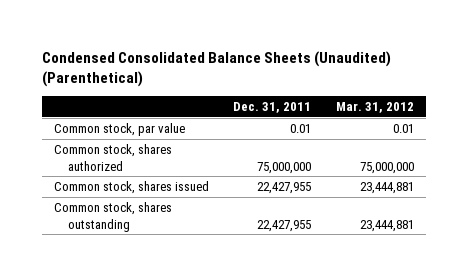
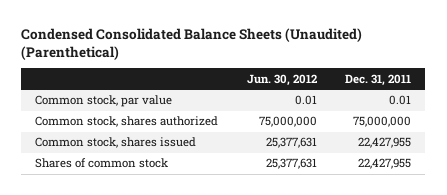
- | Dec. 31, 2011 | Mar. 31, 2012
+ | Jun. 30, 2012 | Dec. 31, 2011
- Common stock, shares outstanding | 22,427,955 | 23,444,881
+ Shares of common stock | 25,377,631 | 22,427,955

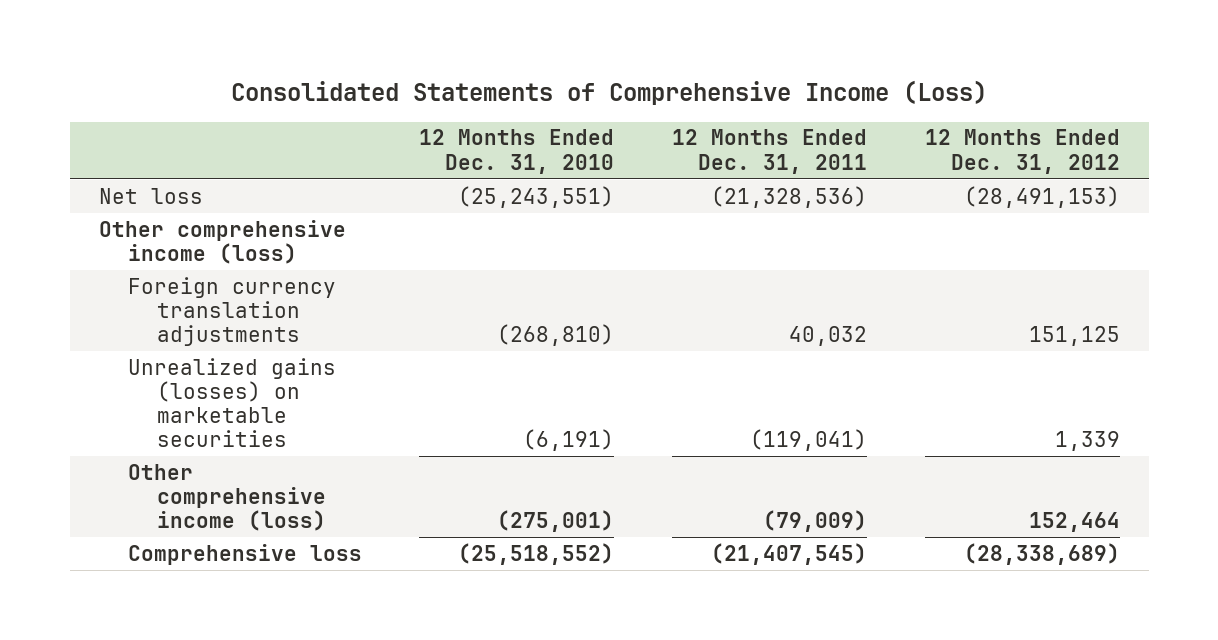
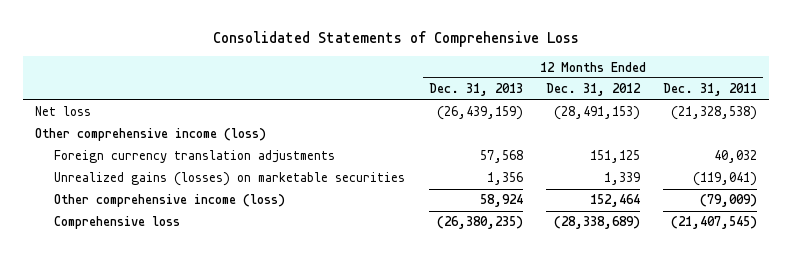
- Consolidated Statements of Comprehensive Income (Loss)
+ Consolidated Statements of Comprehensive Loss
- | 12 Months Ended Dec. 31, 2010 | 12 Months Ended Dec. 31, 2011 | 12 Months Ended Dec. 31, 2012
+ | 12 Months Ended Dec. 31, 2013 | 12 Months Ended Dec. 31, 2012 | 12 Months Ended Dec. 31, 2011
- Net loss | (25,243,551) | (21,328,536) | (28,491,153)
+ Net loss | (26,439,159) | (28,491,153) | (21,328,538)

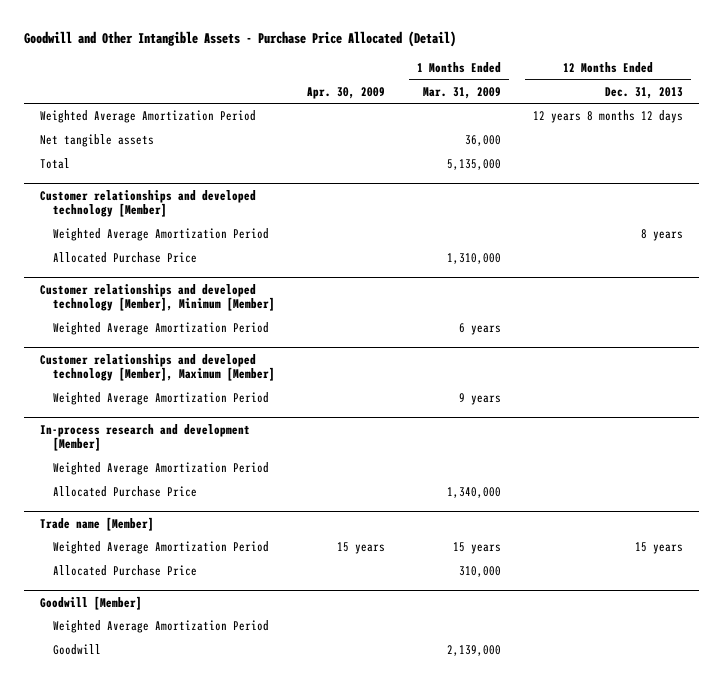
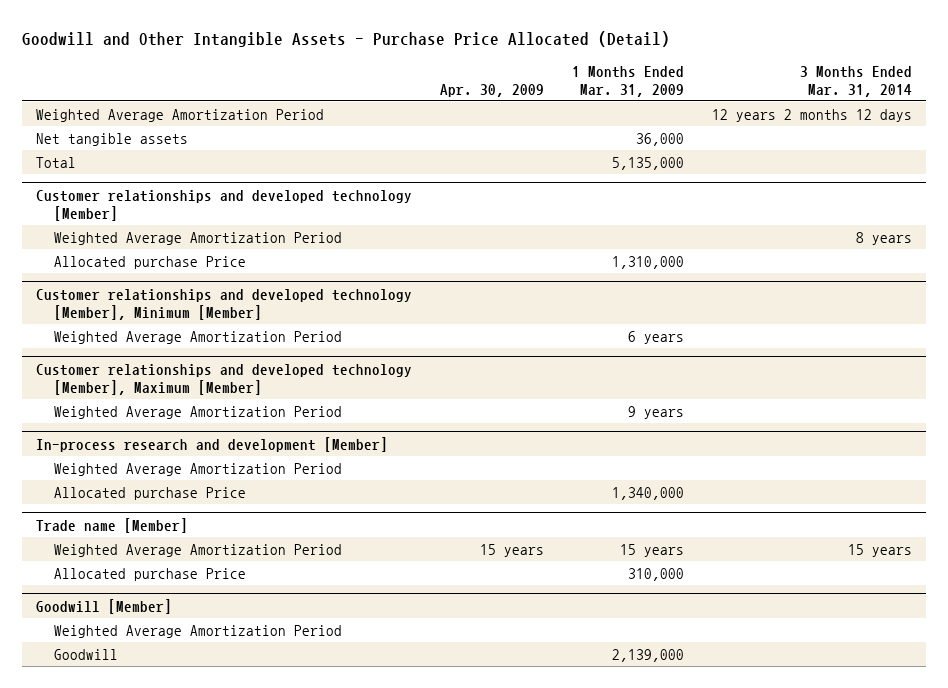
- | Apr. 30, 2009 | 1 Months Ended Mar. 31, 2009 | 12 Months Ended Dec. 31, 2013
+ | Apr. 30, 2009 | 1 Months Ended Mar. 31, 2009 | 3 Months Ended Mar. 31, 2014
@ Customer relationships and developed technology [Member]
- Allocated Purchase Price | | 1,310,000 |
+ Allocated purchase Price | | 1,310,000 |
@ In-process research and development [Member]
- Allocated Purchase Price | | 1,340,000 |
+ Allocated purchase Price | | 1,340,000 |
@ Trade name [Member]
- Allocated Purchase Price | | 310,000 |
+ Allocated purchase Price | | 310,000 |

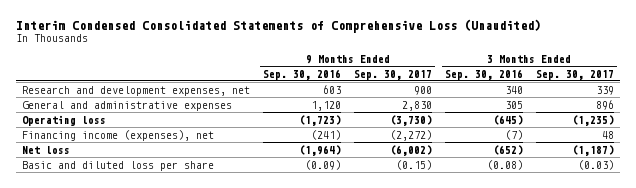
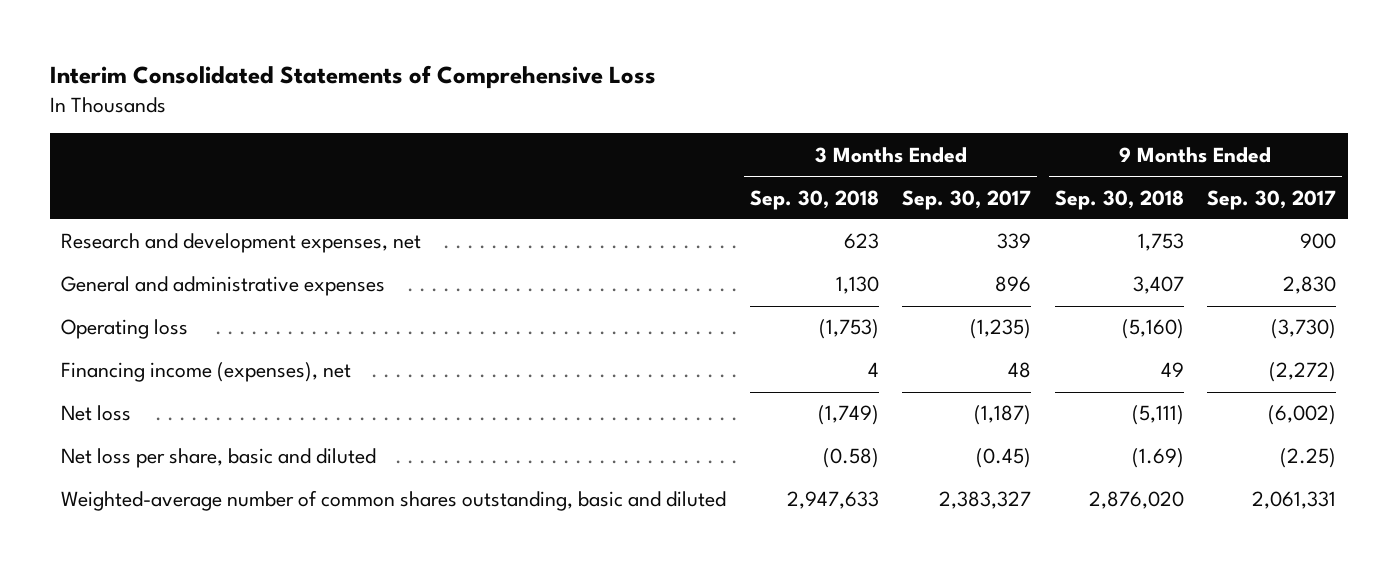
- Interim Condensed Consolidated Statements of Comprehensive Loss (Unaudited)
+ Interim Consolidated Statements of Comprehensive Loss
- | 9 Months Ended Sep. 30, 2016 | 9 Months Ended Sep. 30, 2017 | 3 Months Ended Sep. 30, 2016 | 3 Months Ended Sep. 30, 2017
+ | 3 Months Ended Sep. 30, 2018 | 3 Months Ended Sep. 30, 2017 | 9 Months Ended Sep. 30, 2018 | 9 Months Ended Sep. 30, 2017
- Basic and diluted loss per share | (0.09) | (0.15) | (0.08) | (0.03)
+ Net loss per share, basic and diluted | (0.58) | (0.45) | (1.69) | (2.25)
+ Weighted-average number of common shares outstanding, basic and diluted | 2,947,633 | 2,383,327 | 2,876,020 | 2,061,331

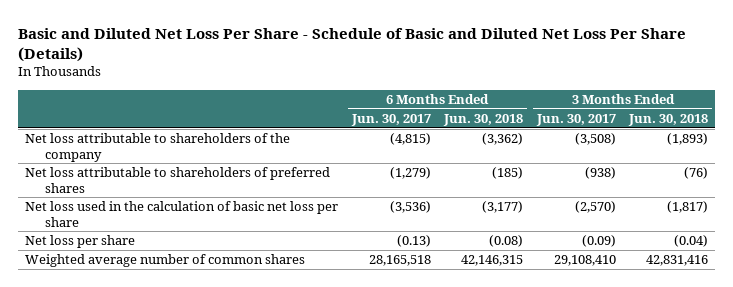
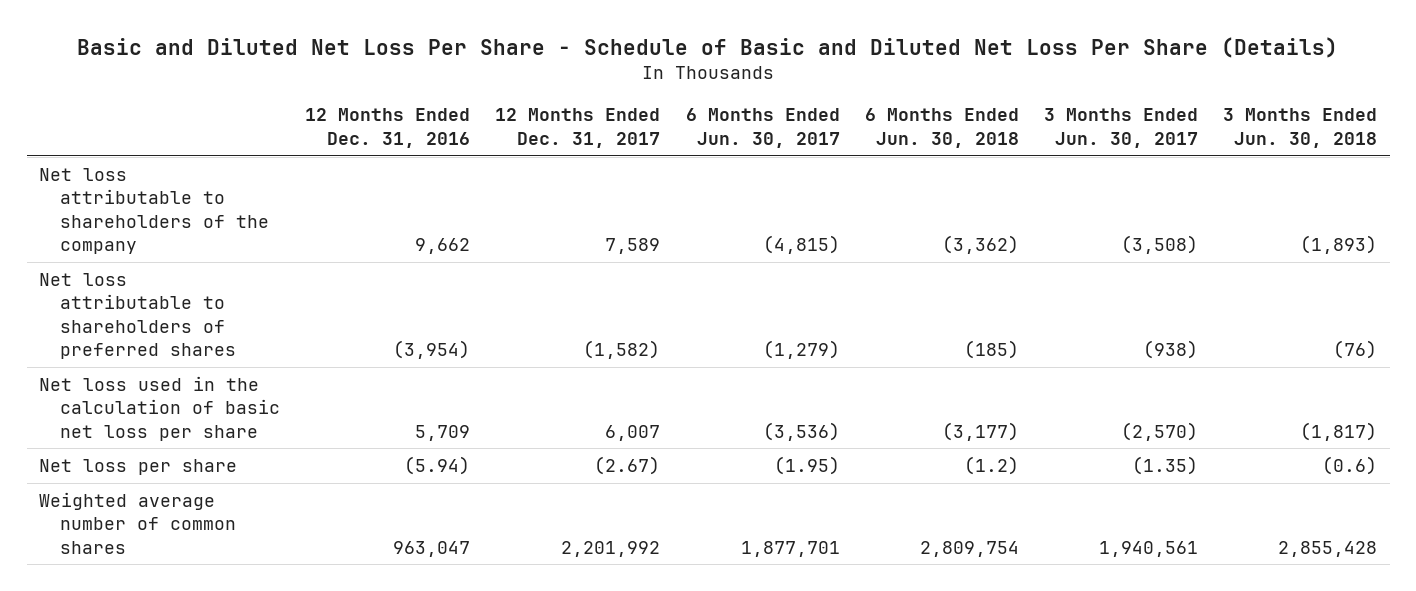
- | 6 Months Ended Jun. 30, 2017 | 6 Months Ended Jun. 30, 2018 | 3 Months Ended Jun. 30, 2017 | 3 Months Ended Jun. 30, 2018
+ | 12 Months Ended Dec. 31, 2016 | 12 Months Ended Dec. 31, 2017 | 6 Months Ended Jun. 30, 2017 | 6 Months Ended Jun. 30, 2018 | 3 Months Ended Jun. 30, 2017 | 3 Months Ended Jun. 30, 2018
- Net loss per share | (0.13) | (0.08) | (0.09) | (0.04)
- Weighted average number of common shares | 28,165,518 | 42,146,315 | 29,108,410 | 42,831,416
+ Net loss per share | (5.94) | (2.67) | (1.95) | (1.2) | (1.35) | (0.6)
+ Weighted average number of common shares | 963,047 | 2,201,992 | 1,877,701 | 2,809,754 | 1,940,561 | 2,855,428

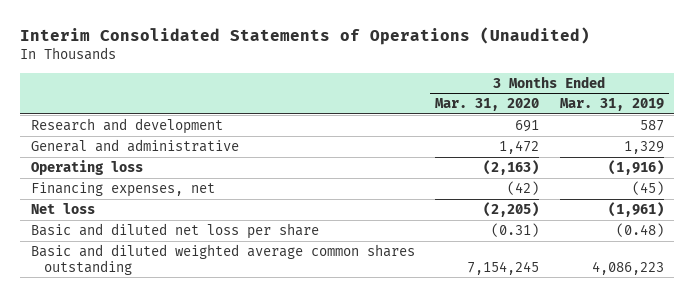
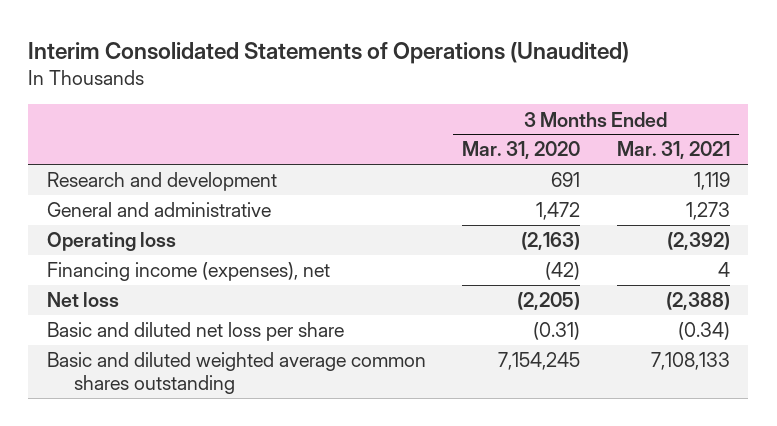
- | 3 Months Ended Mar. 31, 2020 | 3 Months Ended Mar. 31, 2019
+ | 3 Months Ended Mar. 31, 2020 | 3 Months Ended Mar. 31, 2021
- Financing expenses, net | (42) | (45)
+ Financing income (expenses), net | (42) | 4

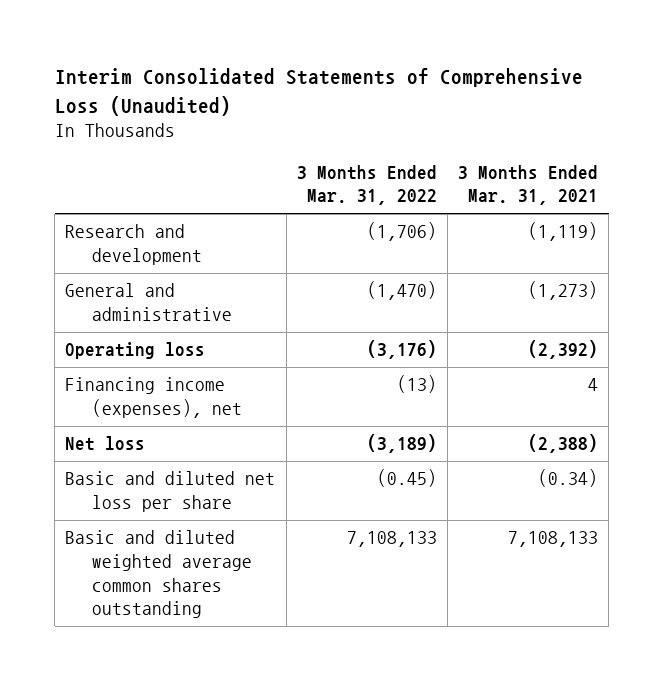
- Interim Consolidated Statements of Operations (Unaudited)
+ Interim Consolidated Statements of Comprehensive Loss (Unaudited)
- | 3 Months Ended Mar. 31, 2020 | 3 Months Ended Mar. 31, 2021
+ | 3 Months Ended Mar. 31, 2022 | 3 Months Ended Mar. 31, 2021
- Research and development | 691 | 1,119
- General and administrative | 1,472 | 1,273
+ Research and development | (1,706) | (1,119)
+ General and administrative | (1,470) | (1,273)

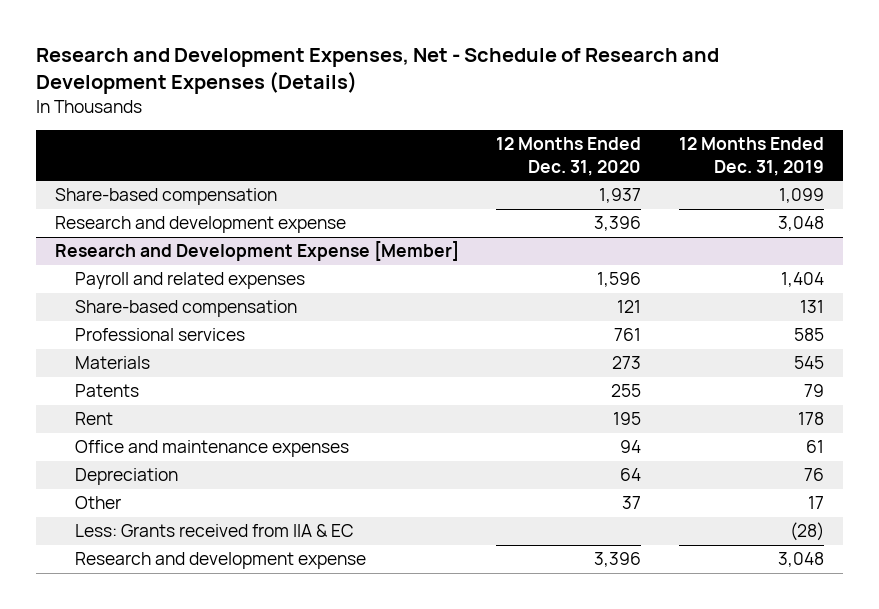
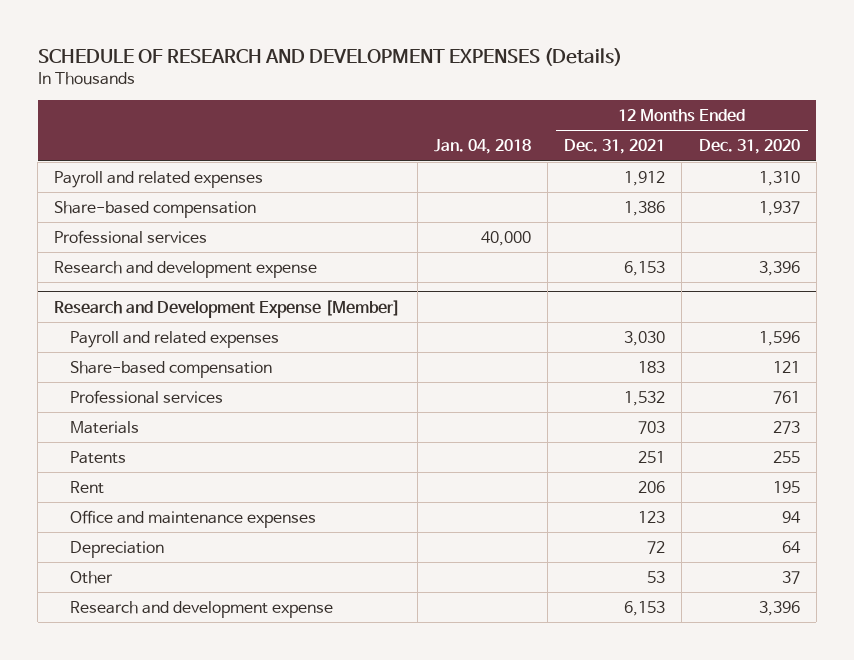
- Research and Development Expenses, Net - Schedule of Research and Development Expenses (Details)
+ SCHEDULE OF RESEARCH AND DEVELOPMENT EXPENSES (Details)
- | 12 Months Ended Dec. 31, 2020 | 12 Months Ended Dec. 31, 2019
+ | Jan. 04, 2018 | 12 Months Ended Dec. 31, 2021 | 12 Months Ended Dec. 31, 2020
+ Payroll and related expenses | | 1,912 | 1,310
+ Professional services | 40,000 | |
@ Research and Development Expense [Member]
- Less: Grants received from IIA & EC | | (28)

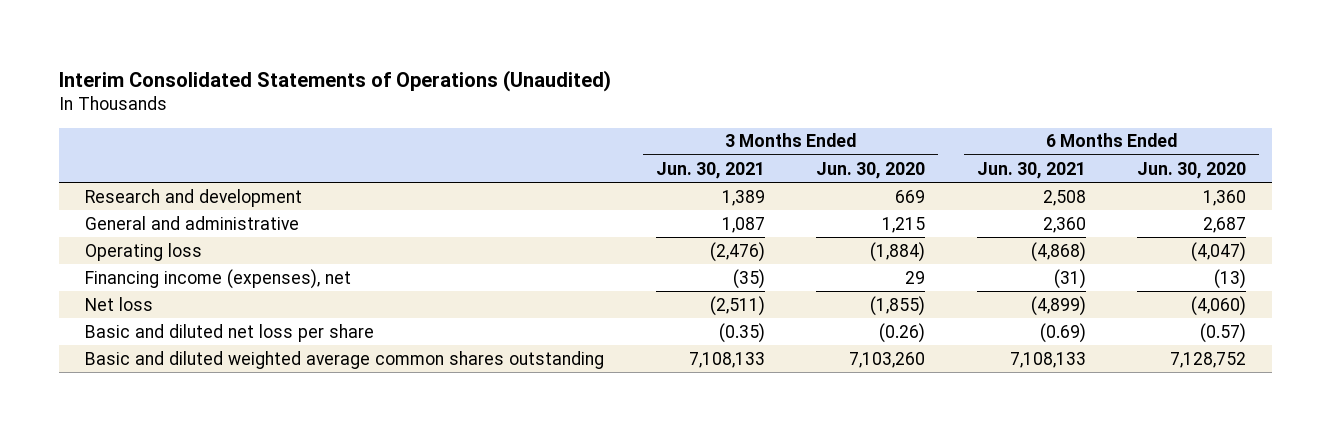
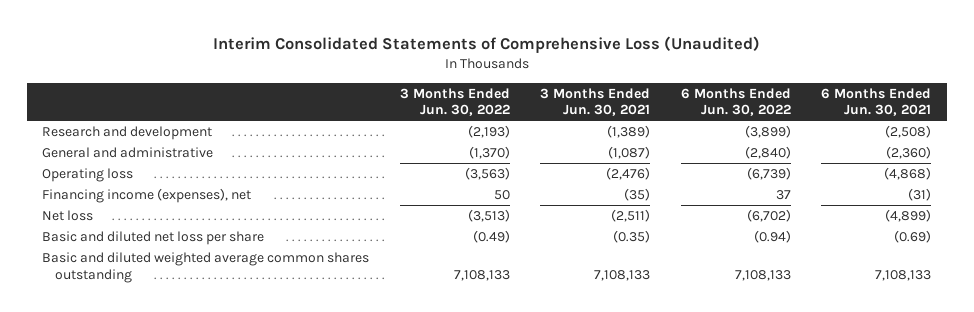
- Interim Consolidated Statements of Operations (Unaudited)
+ Interim Consolidated Statements of Comprehensive Loss (Unaudited)
- | 3 Months Ended Jun. 30, 2021 | 3 Months Ended Jun. 30, 2020 | 6 Months Ended Jun. 30, 2021 | 6 Months Ended Jun. 30, 2020
+ | 3 Months Ended Jun. 30, 2022 | 3 Months Ended Jun. 30, 2021 | 6 Months Ended Jun. 30, 2022 | 6 Months Ended Jun. 30, 2021
- Research and development | 1,389 | 669 | 2,508 | 1,360
- General and administrative | 1,087 | 1,215 | 2,360 | 2,687
+ Research and development | (2,193) | (1,389) | (3,899) | (2,508)
+ General and administrative | (1,370) | (1,087) | (2,840) | (2,360)

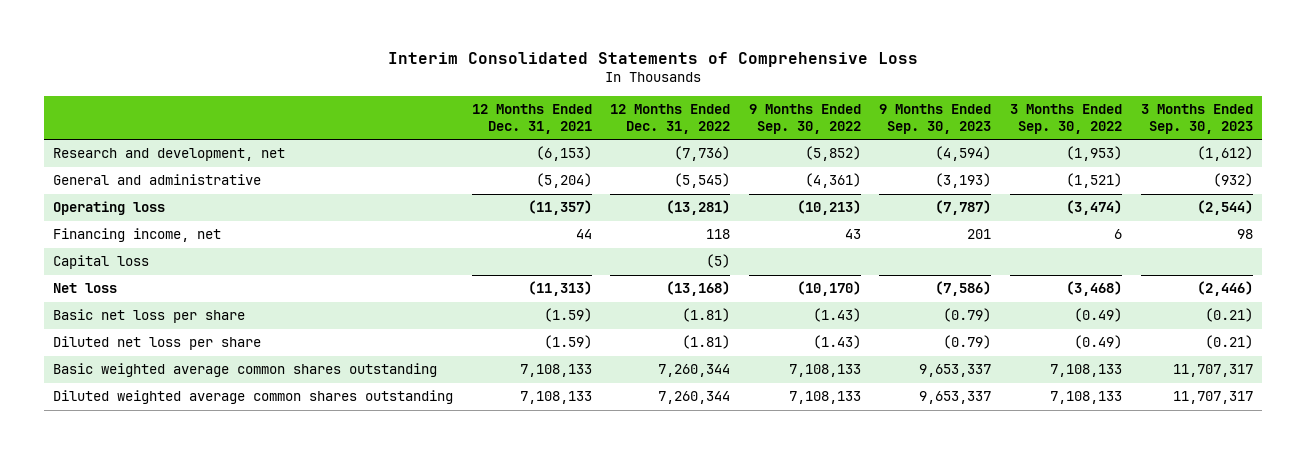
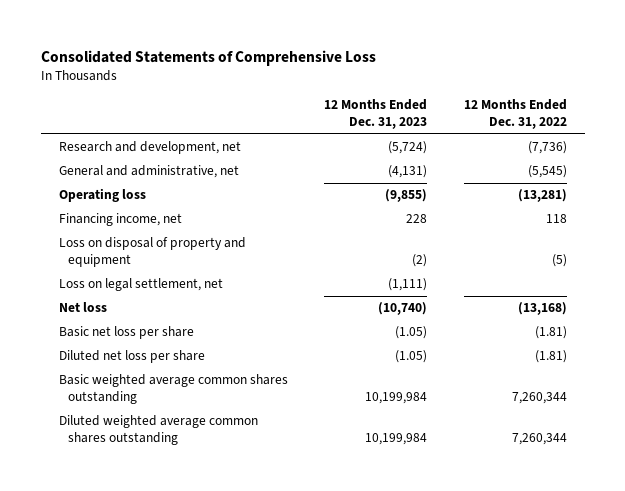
- Interim Consolidated Statements of Comprehensive Loss
+ Consolidated Statements of Comprehensive Loss
- | 12 Months Ended Dec. 31, 2021 | 12 Months Ended Dec. 31, 2022 | 9 Months Ended Sep. 30, 2022 | 9 Months Ended Sep. 30, 2023 | 3 Months Ended Sep. 30, 2022 | 3 Months Ended Sep. 30, 2023
+ | 12 Months Ended Dec. 31, 2023 | 12 Months Ended Dec. 31, 2022
- General and administrative | (5,204) | (5,545) | (4,361) | (3,193) | (1,521) | (932)
+ General and administrative, net | (4,131) | (5,545)
- Capital loss | | (5) | | | |
+ Loss on disposal of property and equipment | (2) | (5)
+ Loss on legal settlement, net | (1,111) |

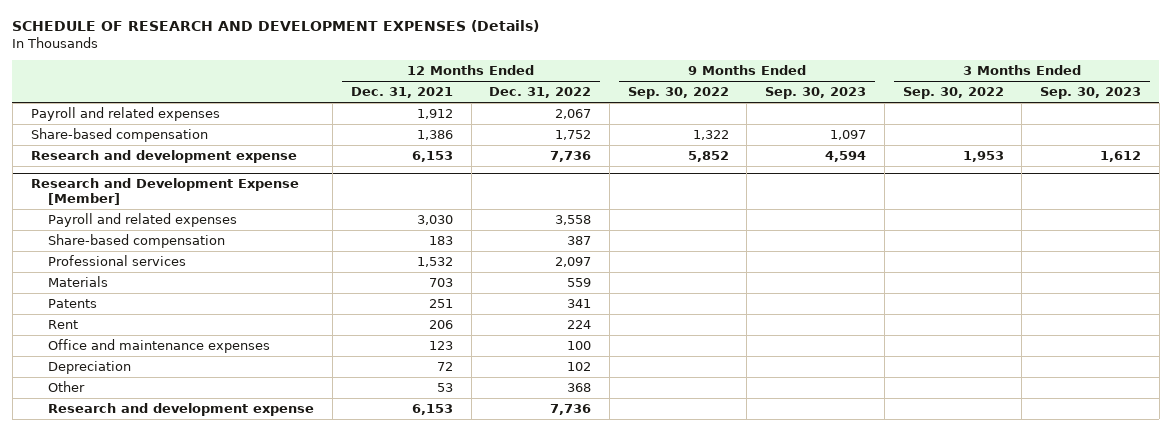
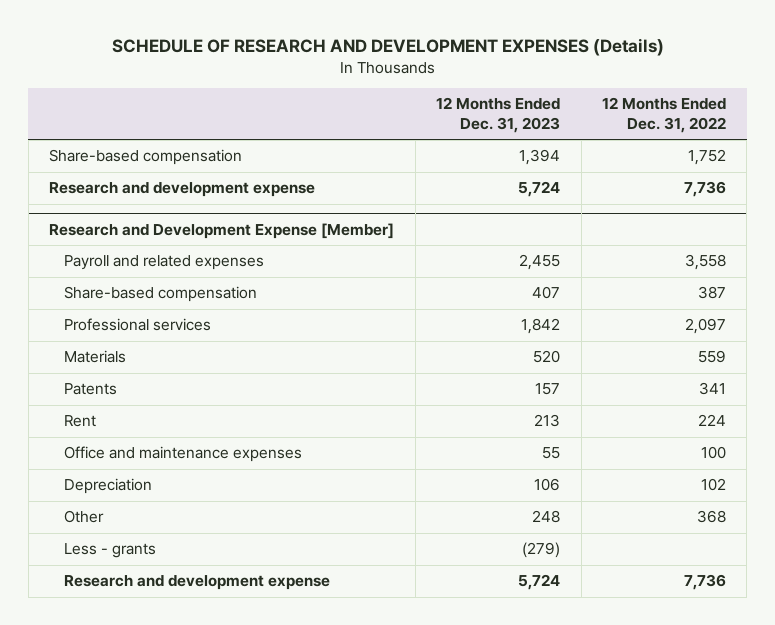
- | 12 Months Ended Dec. 31, 2021 | 12 Months Ended Dec. 31, 2022 | 9 Months Ended Sep. 30, 2022 | 9 Months Ended Sep. 30, 2023 | 3 Months Ended Sep. 30, 2022 | 3 Months Ended Sep. 30, 2023
+ | 12 Months Ended Dec. 31, 2023 | 12 Months Ended Dec. 31, 2022
- Payroll and related expenses | 1,912 | 2,067 | | | |
@ Research and Development Expense [Member]
+ Less - grants | (279) |

